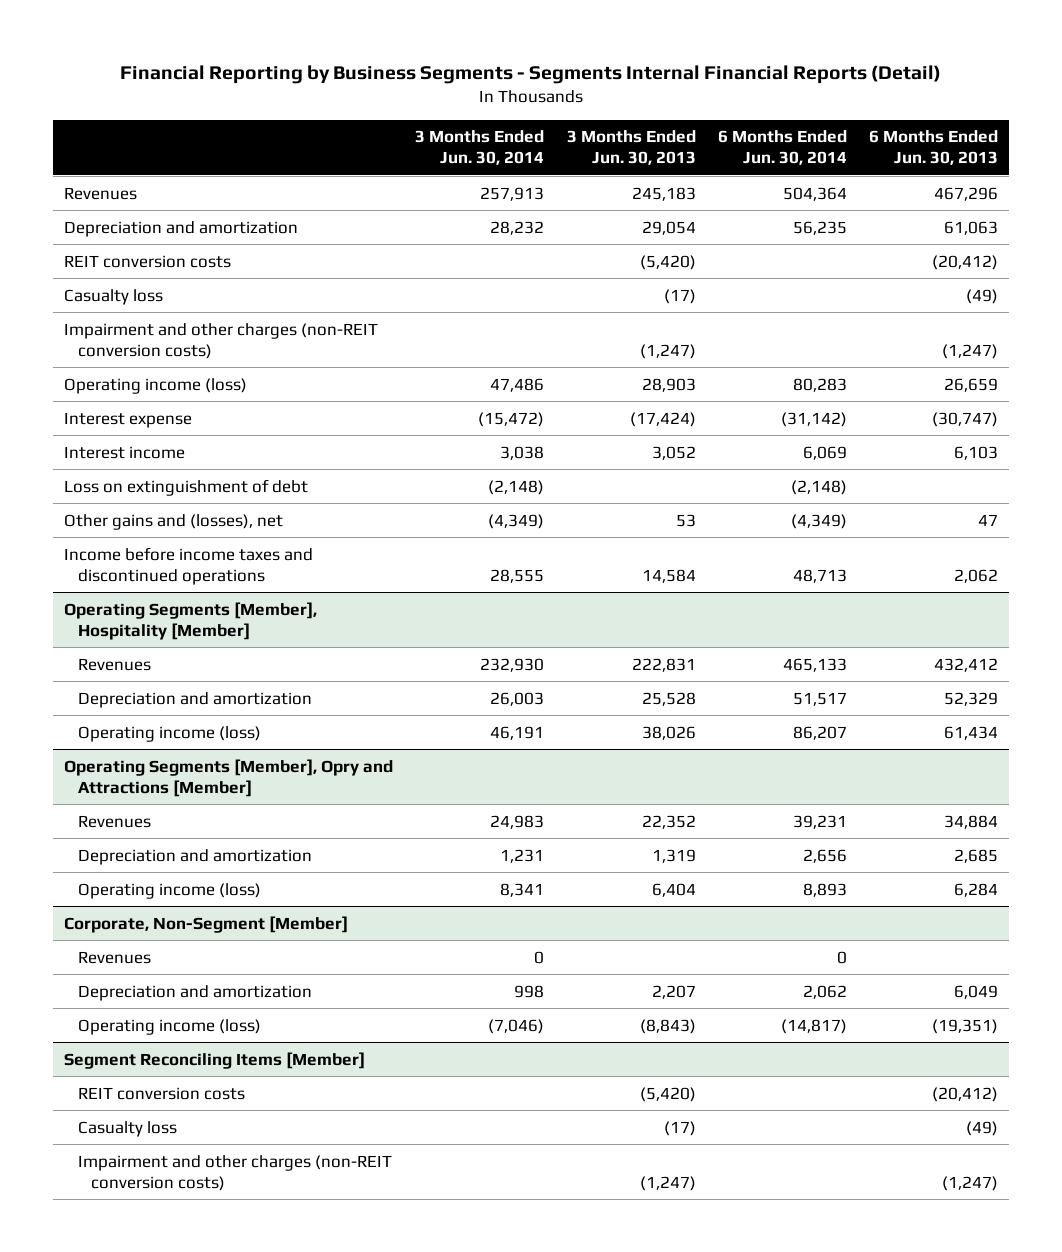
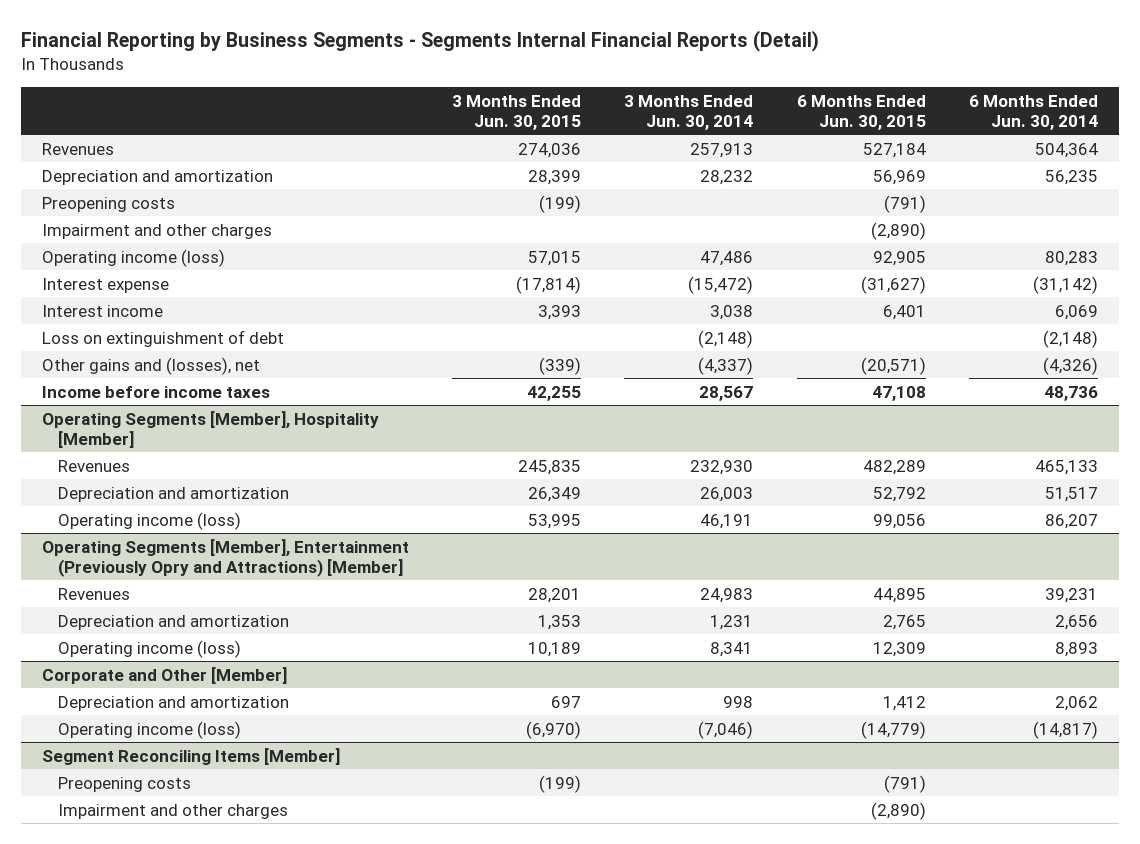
- | 3 Months Ended Jun. 30, 2014 | 3 Months Ended Jun. 30, 2013 | 6 Months Ended Jun. 30, 2014 | 6 Months Ended Jun. 30, 2013
+ | 3 Months Ended Jun. 30, 2015 | 3 Months Ended Jun. 30, 2014 | 6 Months Ended Jun. 30, 2015 | 6 Months Ended Jun. 30, 2014
- REIT conversion costs | | (5,420) | | (20,412)
- Casualty loss | | (17) | | (49)
- Impairment and other charges (non-REIT conversion costs) | | (1,247) | | (1,247)
+ Preopening costs | (199) | | (791) |
+ Impairment and other charges | | | (2,890) |
- Other gains and (losses), net | (4,349) | 53 | (4,349) | 47
- Income before income taxes and discontinued operations | 28,555 | 14,584 | 48,713 | 2,062
+ Other gains and (losses), net | (339) | (4,337) | (20,571) | (4,326)
+ Income before income taxes | 42,255 | 28,567 | 47,108 | 48,736
- Operating Segments [Member], Opry and Attractions [Member]
+ Operating Segments [Member], Entertainment (Previously Opry and Attractions) [Member]
- Corporate, Non-Segment [Member]
- Revenues | 0 | | 0 |
+ Corporate and Other [Member]
@ Segment Reconciling Items [Member]
- REIT conversion costs | | (5,420) | | (20,412)
- Casualty loss | | (17) | | (49)
- Impairment and other charges (non-REIT conversion costs) | | (1,247) | | (1,247)
+ Preopening costs | (199) | | (791) |
+ Impairment and other charges | | | (2,890) |

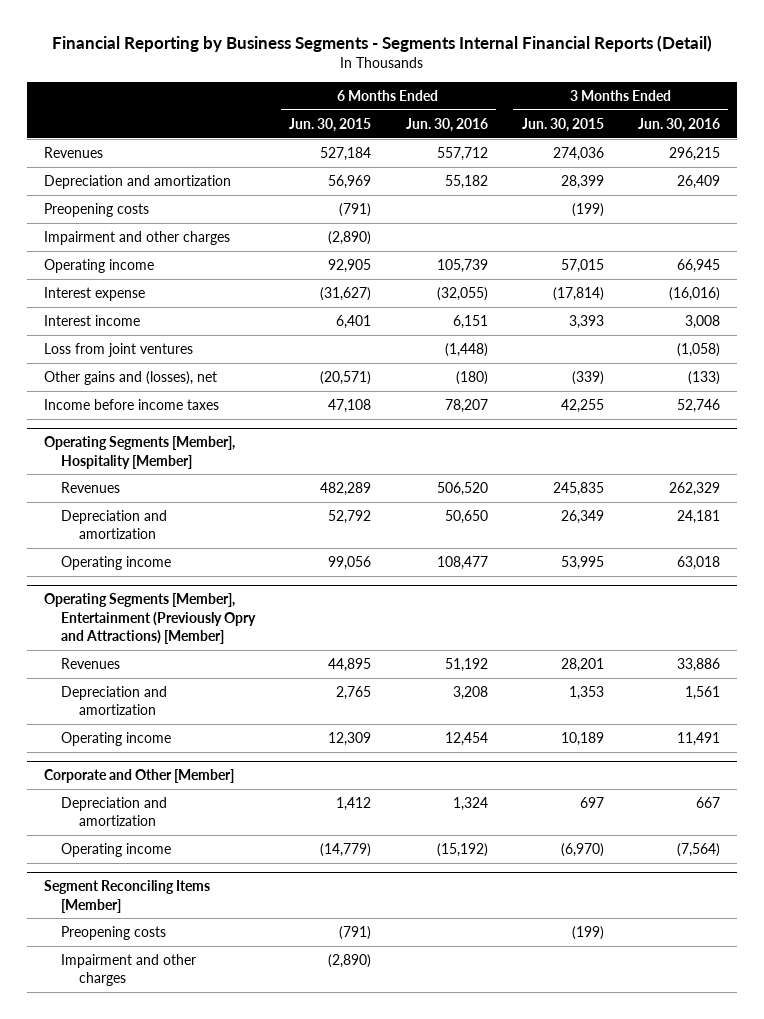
- | 3 Months Ended Jun. 30, 2015 | 3 Months Ended Jun. 30, 2014 | 6 Months Ended Jun. 30, 2015 | 6 Months Ended Jun. 30, 2014
+ | 6 Months Ended Jun. 30, 2015 | 6 Months Ended Jun. 30, 2016 | 3 Months Ended Jun. 30, 2015 | 3 Months Ended Jun. 30, 2016
- Operating income (loss) | 57,015 | 47,486 | 92,905 | 80,283
+ Operating income | 92,905 | 105,739 | 57,015 | 66,945
- Loss on extinguishment of debt | | (2,148) | | (2,148)
+ Loss from joint ventures | | (1,448) | | (1,058)
@ Operating Segments [Member], Hospitality [Member]
- Operating income (loss) | 53,995 | 46,191 | 99,056 | 86,207
+ Operating income | 99,056 | 108,477 | 53,995 | 63,018
@ Operating Segments [Member], Entertainment (Previously Opry and Attractions) [Member]
- Operating income (loss) | 10,189 | 8,341 | 12,309 | 8,893
+ Operating income | 12,309 | 12,454 | 10,189 | 11,491
@ Corporate and Other [Member]
- Operating income (loss) | (6,970) | (7,046) | (14,779) | (14,817)
+ Operating income | (14,779) | (15,192) | (6,970) | (7,564)

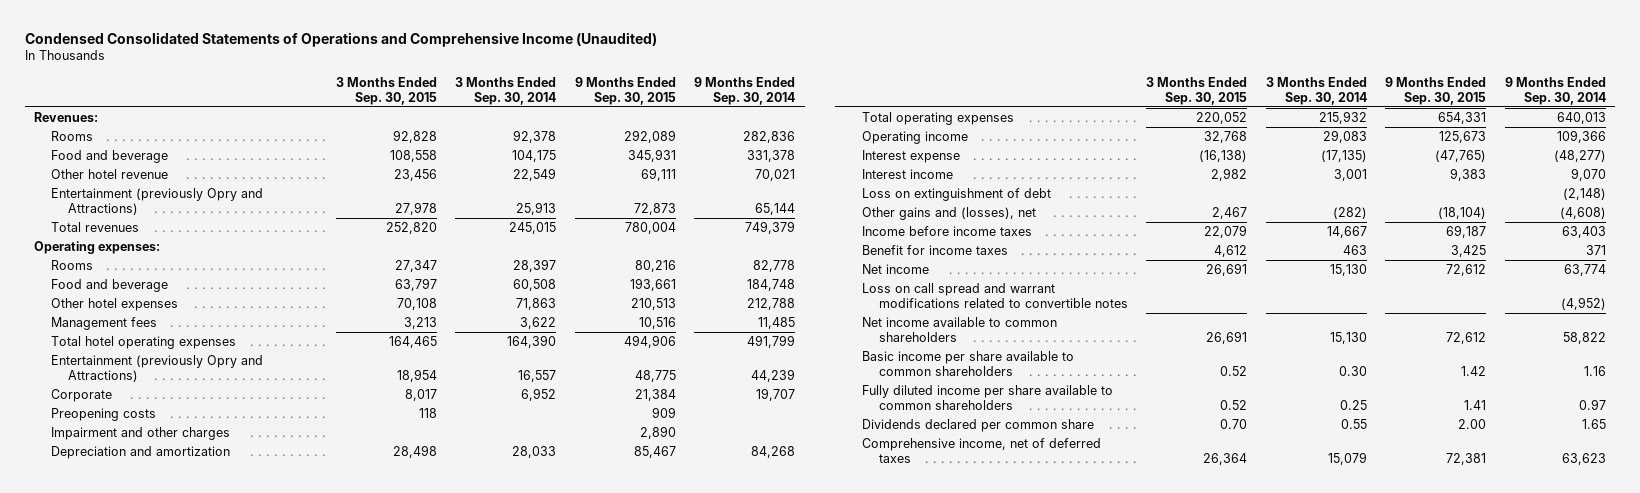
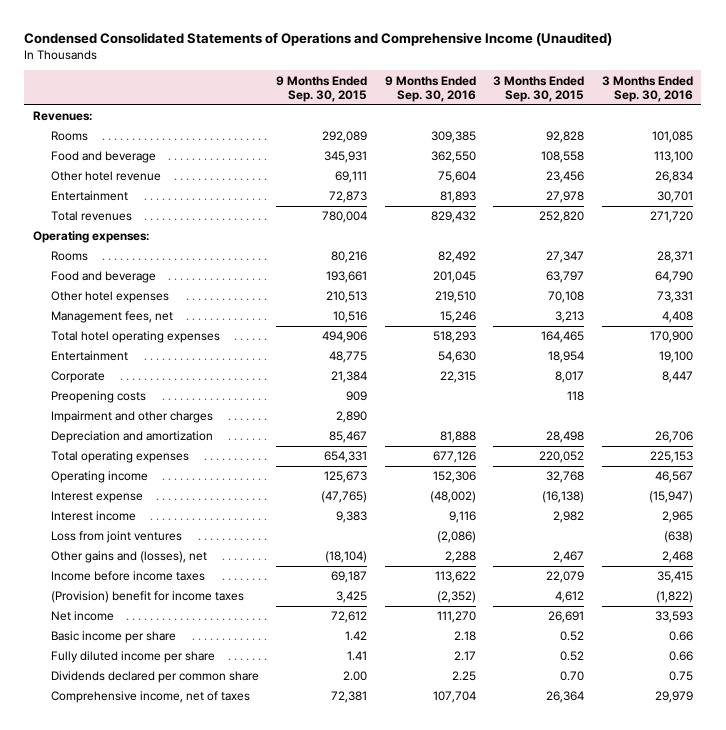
- | 3 Months Ended Sep. 30, 2015 | 3 Months Ended Sep. 30, 2014 | 9 Months Ended Sep. 30, 2015 | 9 Months Ended Sep. 30, 2014
+ | 9 Months Ended Sep. 30, 2015 | 9 Months Ended Sep. 30, 2016 | 3 Months Ended Sep. 30, 2015 | 3 Months Ended Sep. 30, 2016
- Entertainment (previously Opry and Attractions) | 27,978 | 25,913 | 72,873 | 65,144
+ Entertainment | 72,873 | 81,893 | 27,978 | 30,701
- Management fees | 3,213 | 3,622 | 10,516 | 11,485
+ Management fees, net | 10,516 | 15,246 | 3,213 | 4,408
- Entertainment (previously Opry and Attractions) | 18,954 | 16,557 | 48,775 | 44,239
+ Entertainment | 48,775 | 54,630 | 18,954 | 19,100
- Loss on extinguishment of debt | | | | (2,148)
+ Loss from joint ventures | | (2,086) | | (638)
- Benefit for income taxes | 4,612 | 463 | 3,425 | 371
+ (Provision) benefit for income taxes | 3,425 | (2,352) | 4,612 | (1,822)
- Loss on call spread and warrant modifications related to convertible notes | | | | (4,952)
- Net income available to common shareholders | 26,691 | 15,130 | 72,612 | 58,822
- Basic income per share available to common shareholders | 0.52 | 0.30 | 1.42 | 1.16
- Fully diluted income per share available to common shareholders | 0.52 | 0.25 | 1.41 | 0.97
+ Basic income per share | 1.42 | 2.18 | 0.52 | 0.66
+ Fully diluted income per share | 1.41 | 2.17 | 0.52 | 0.66
- Comprehensive income, net of deferred taxes | 26,364 | 15,079 | 72,381 | 63,623
+ Comprehensive income, net of taxes | 72,381 | 107,704 | 26,364 | 29,979

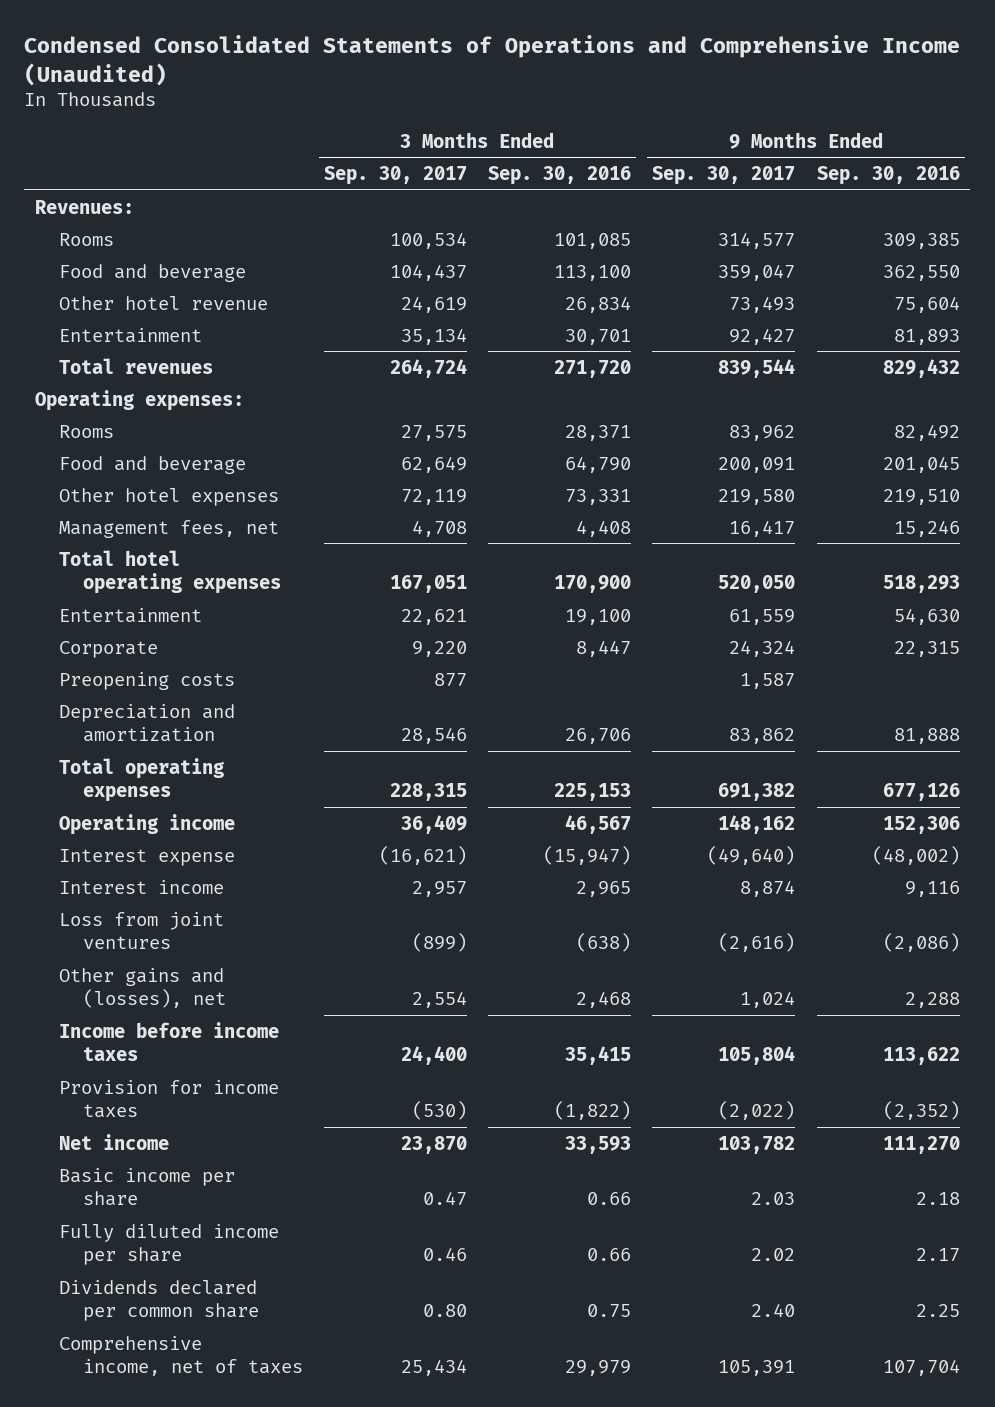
- | 9 Months Ended Sep. 30, 2015 | 9 Months Ended Sep. 30, 2016 | 3 Months Ended Sep. 30, 2015 | 3 Months Ended Sep. 30, 2016
+ | 3 Months Ended Sep. 30, 2017 | 3 Months Ended Sep. 30, 2016 | 9 Months Ended Sep. 30, 2017 | 9 Months Ended Sep. 30, 2016
- Impairment and other charges | 2,890 | | |
- (Provision) benefit for income taxes | 3,425 | (2,352) | 4,612 | (1,822)
+ Provision for income taxes | (530) | (1,822) | (2,022) | (2,352)

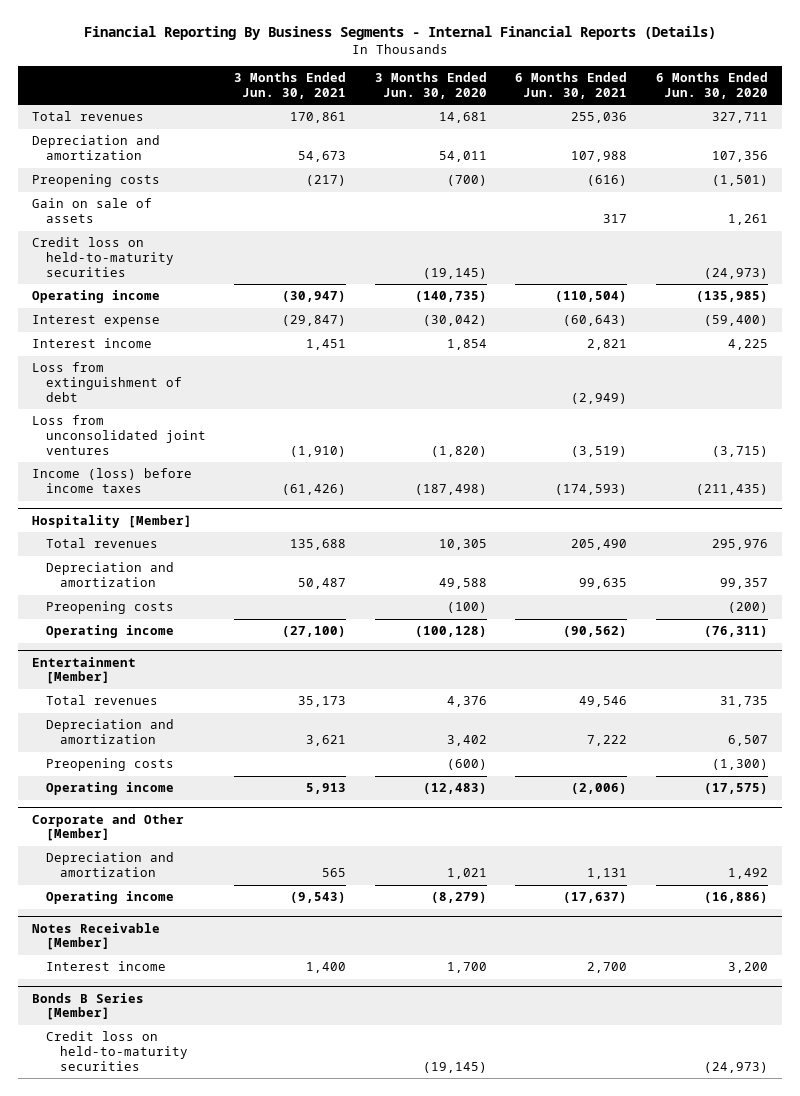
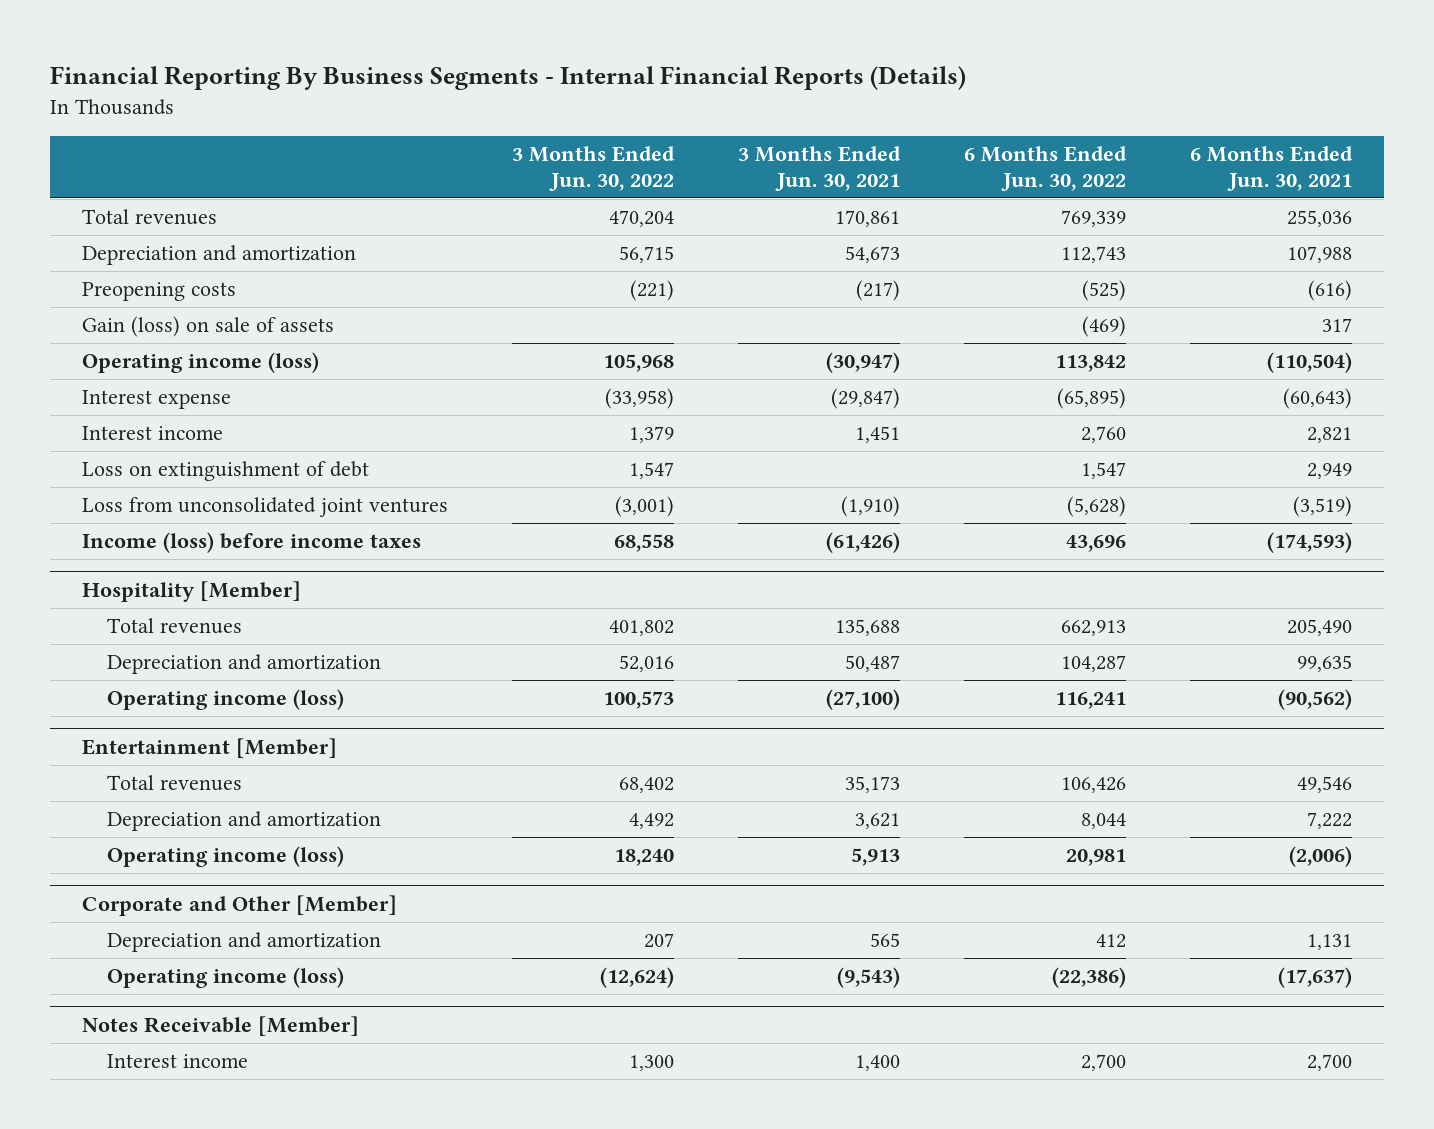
- | 3 Months Ended Jun. 30, 2021 | 3 Months Ended Jun. 30, 2020 | 6 Months Ended Jun. 30, 2021 | 6 Months Ended Jun. 30, 2020
+ | 3 Months Ended Jun. 30, 2022 | 3 Months Ended Jun. 30, 2021 | 6 Months Ended Jun. 30, 2022 | 6 Months Ended Jun. 30, 2021
- Gain on sale of assets | | | 317 | 1,261
- Credit loss on held-to-maturity securities | | (19,145) | | (24,973)
- Operating income | (30,947) | (140,735) | (110,504) | (135,985)
+ Gain (loss) on sale of assets | | | (469) | 317
+ Operating income (loss) | 105,968 | (30,947) | 113,842 | (110,504)
- Loss from extinguishment of debt | | | (2,949) |
+ Loss on extinguishment of debt | 1,547 | | 1,547 | 2,949
@ Hospitality [Member]
- Preopening costs | | (100) | | (200)
- Operating income | (27,100) | (100,128) | (90,562) | (76,311)
+ Operating income (loss) | 100,573 | (27,100) | 116,241 | (90,562)
@ Entertainment [Member]
- Preopening costs | | (600) | | (1,300)
- Operating income | 5,913 | (12,483) | (2,006) | (17,575)
+ Operating income (loss) | 18,240 | 5,913 | 20,981 | (2,006)
@ Corporate and Other [Member]
- Operating income | (9,543) | (8,279) | (17,637) | (16,886)
+ Operating income (loss) | (12,624) | (9,543) | (22,386) | (17,637)
- Bonds B Series [Member]
- Credit loss on held-to-maturity securities | | (19,145) | | (24,973)

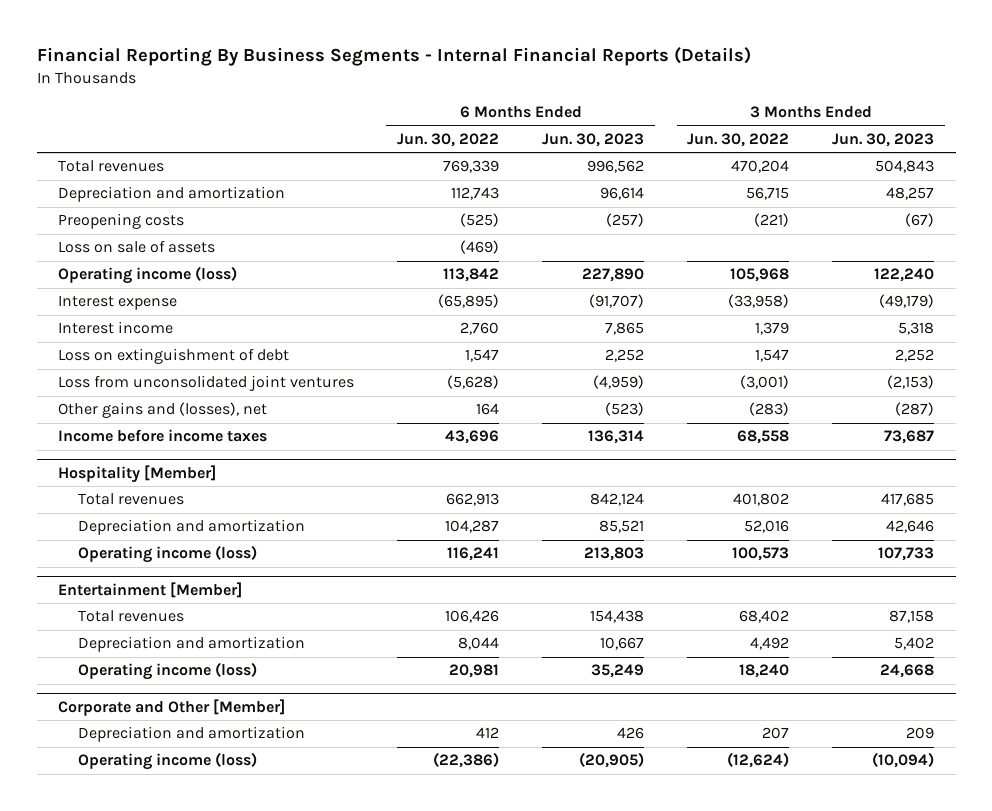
- | 3 Months Ended Jun. 30, 2022 | 3 Months Ended Jun. 30, 2021 | 6 Months Ended Jun. 30, 2022 | 6 Months Ended Jun. 30, 2021
+ | 6 Months Ended Jun. 30, 2022 | 6 Months Ended Jun. 30, 2023 | 3 Months Ended Jun. 30, 2022 | 3 Months Ended Jun. 30, 2023
- Gain (loss) on sale of assets | | | (469) | 317
+ Loss on sale of assets | (469) | | |
- Income (loss) before income taxes | 68,558 | (61,426) | 43,696 | (174,593)
+ Other gains and (losses), net | 164 | (523) | (283) | (287)
+ Income before income taxes | 43,696 | 136,314 | 68,558 | 73,687
- Notes Receivable [Member]
- Interest income | 1,300 | 1,400 | 2,700 | 2,700

